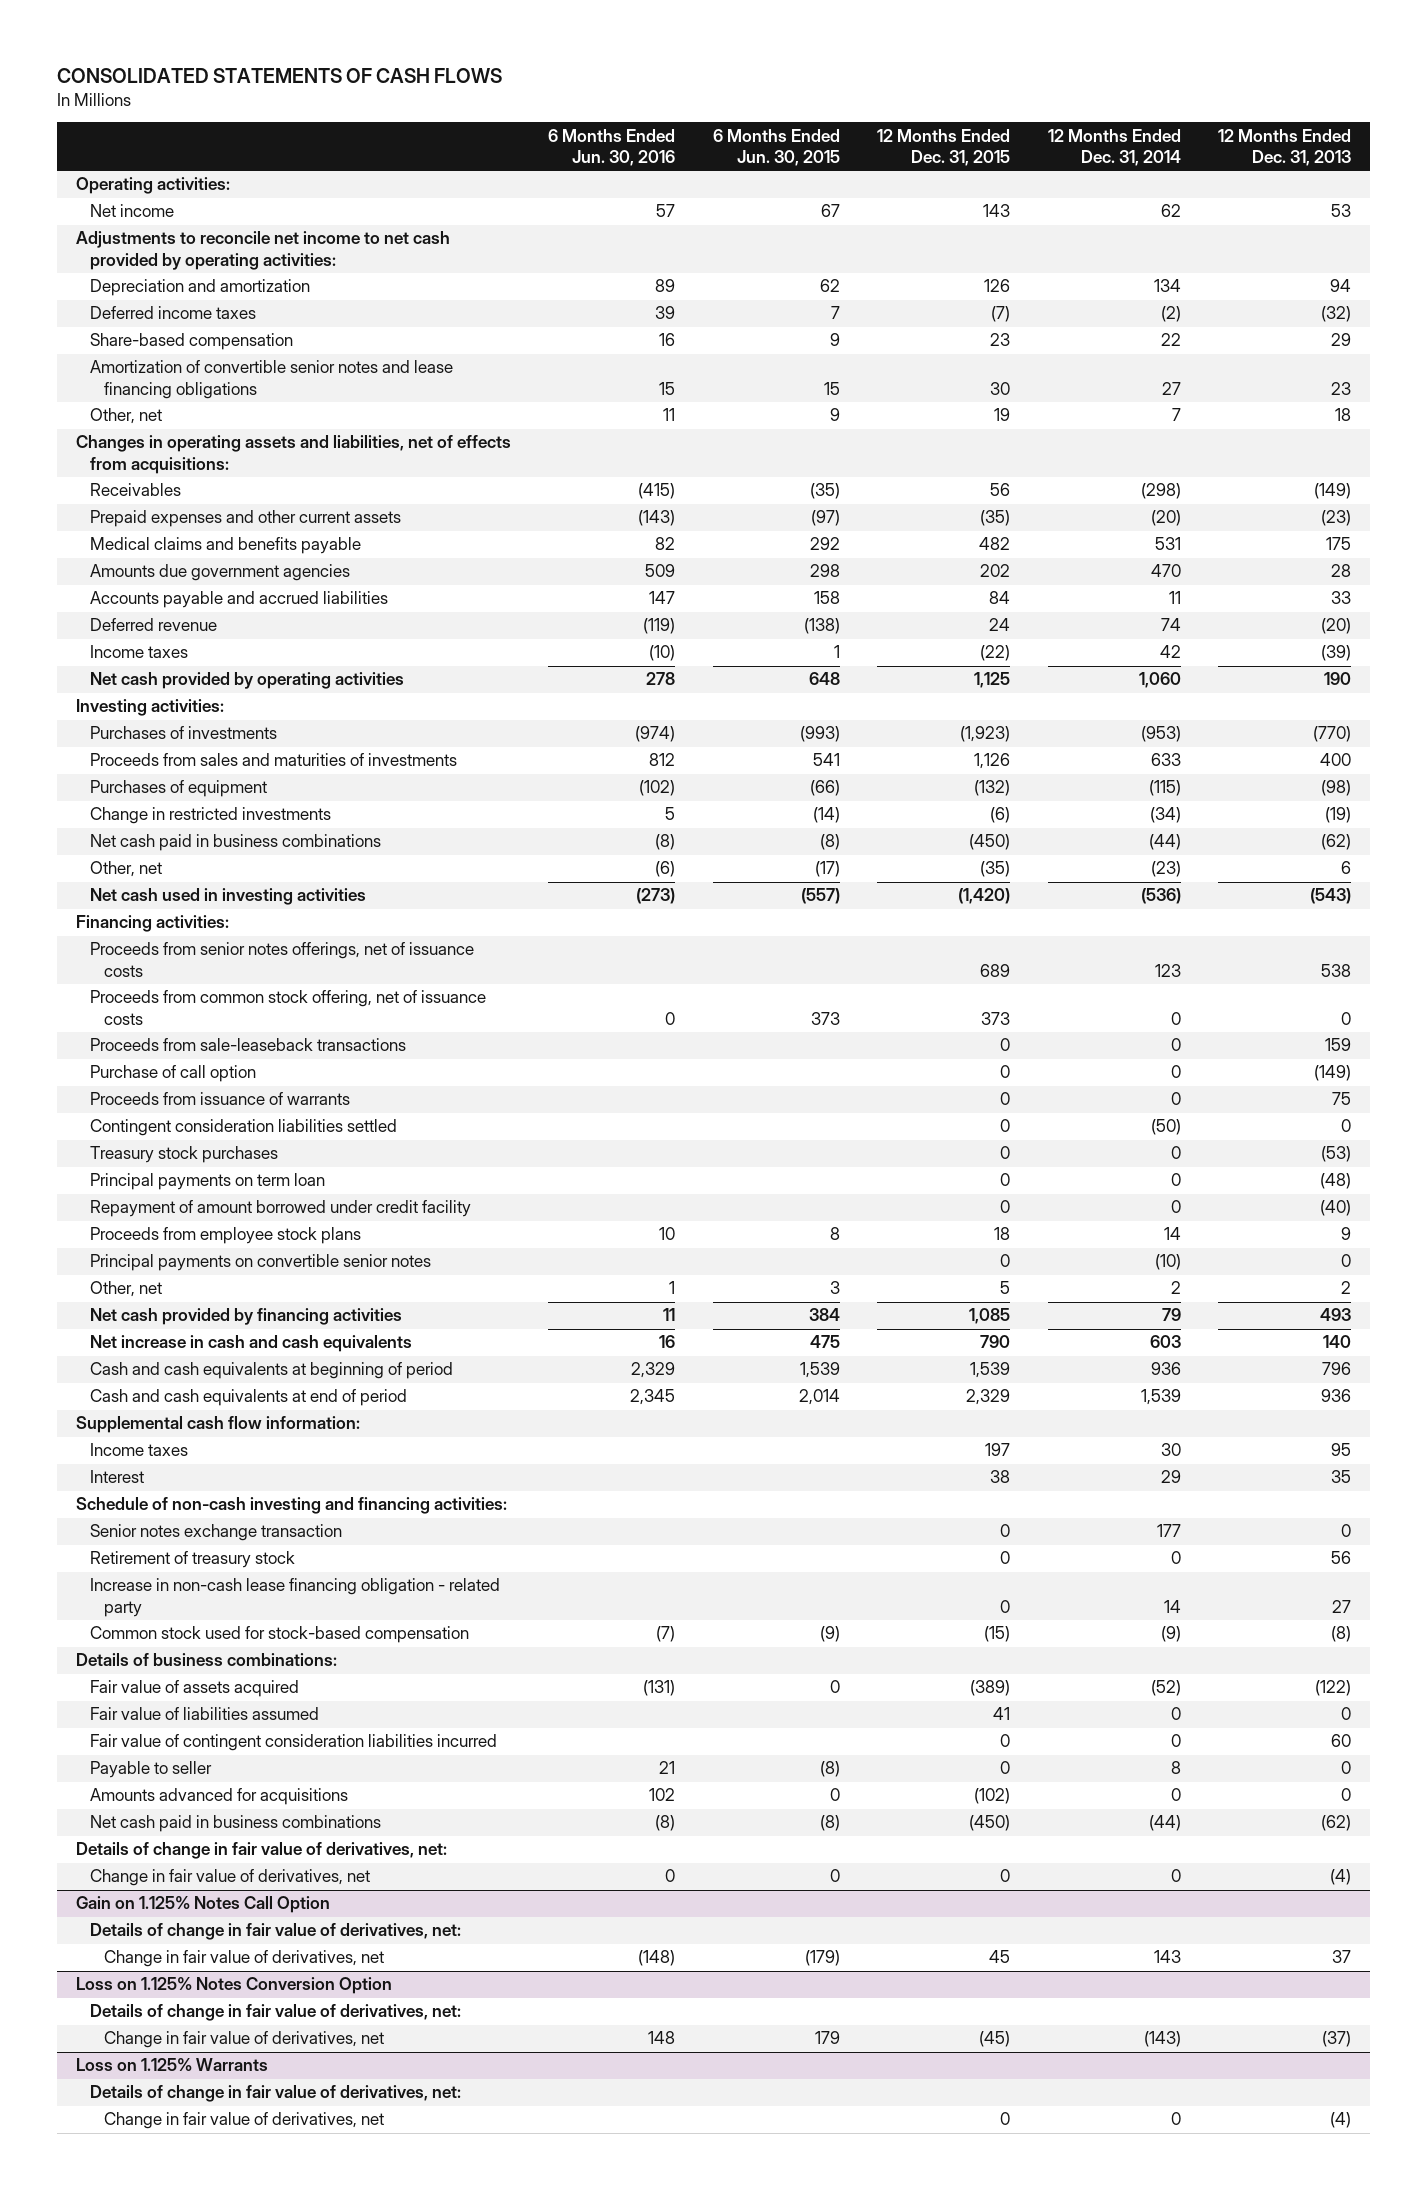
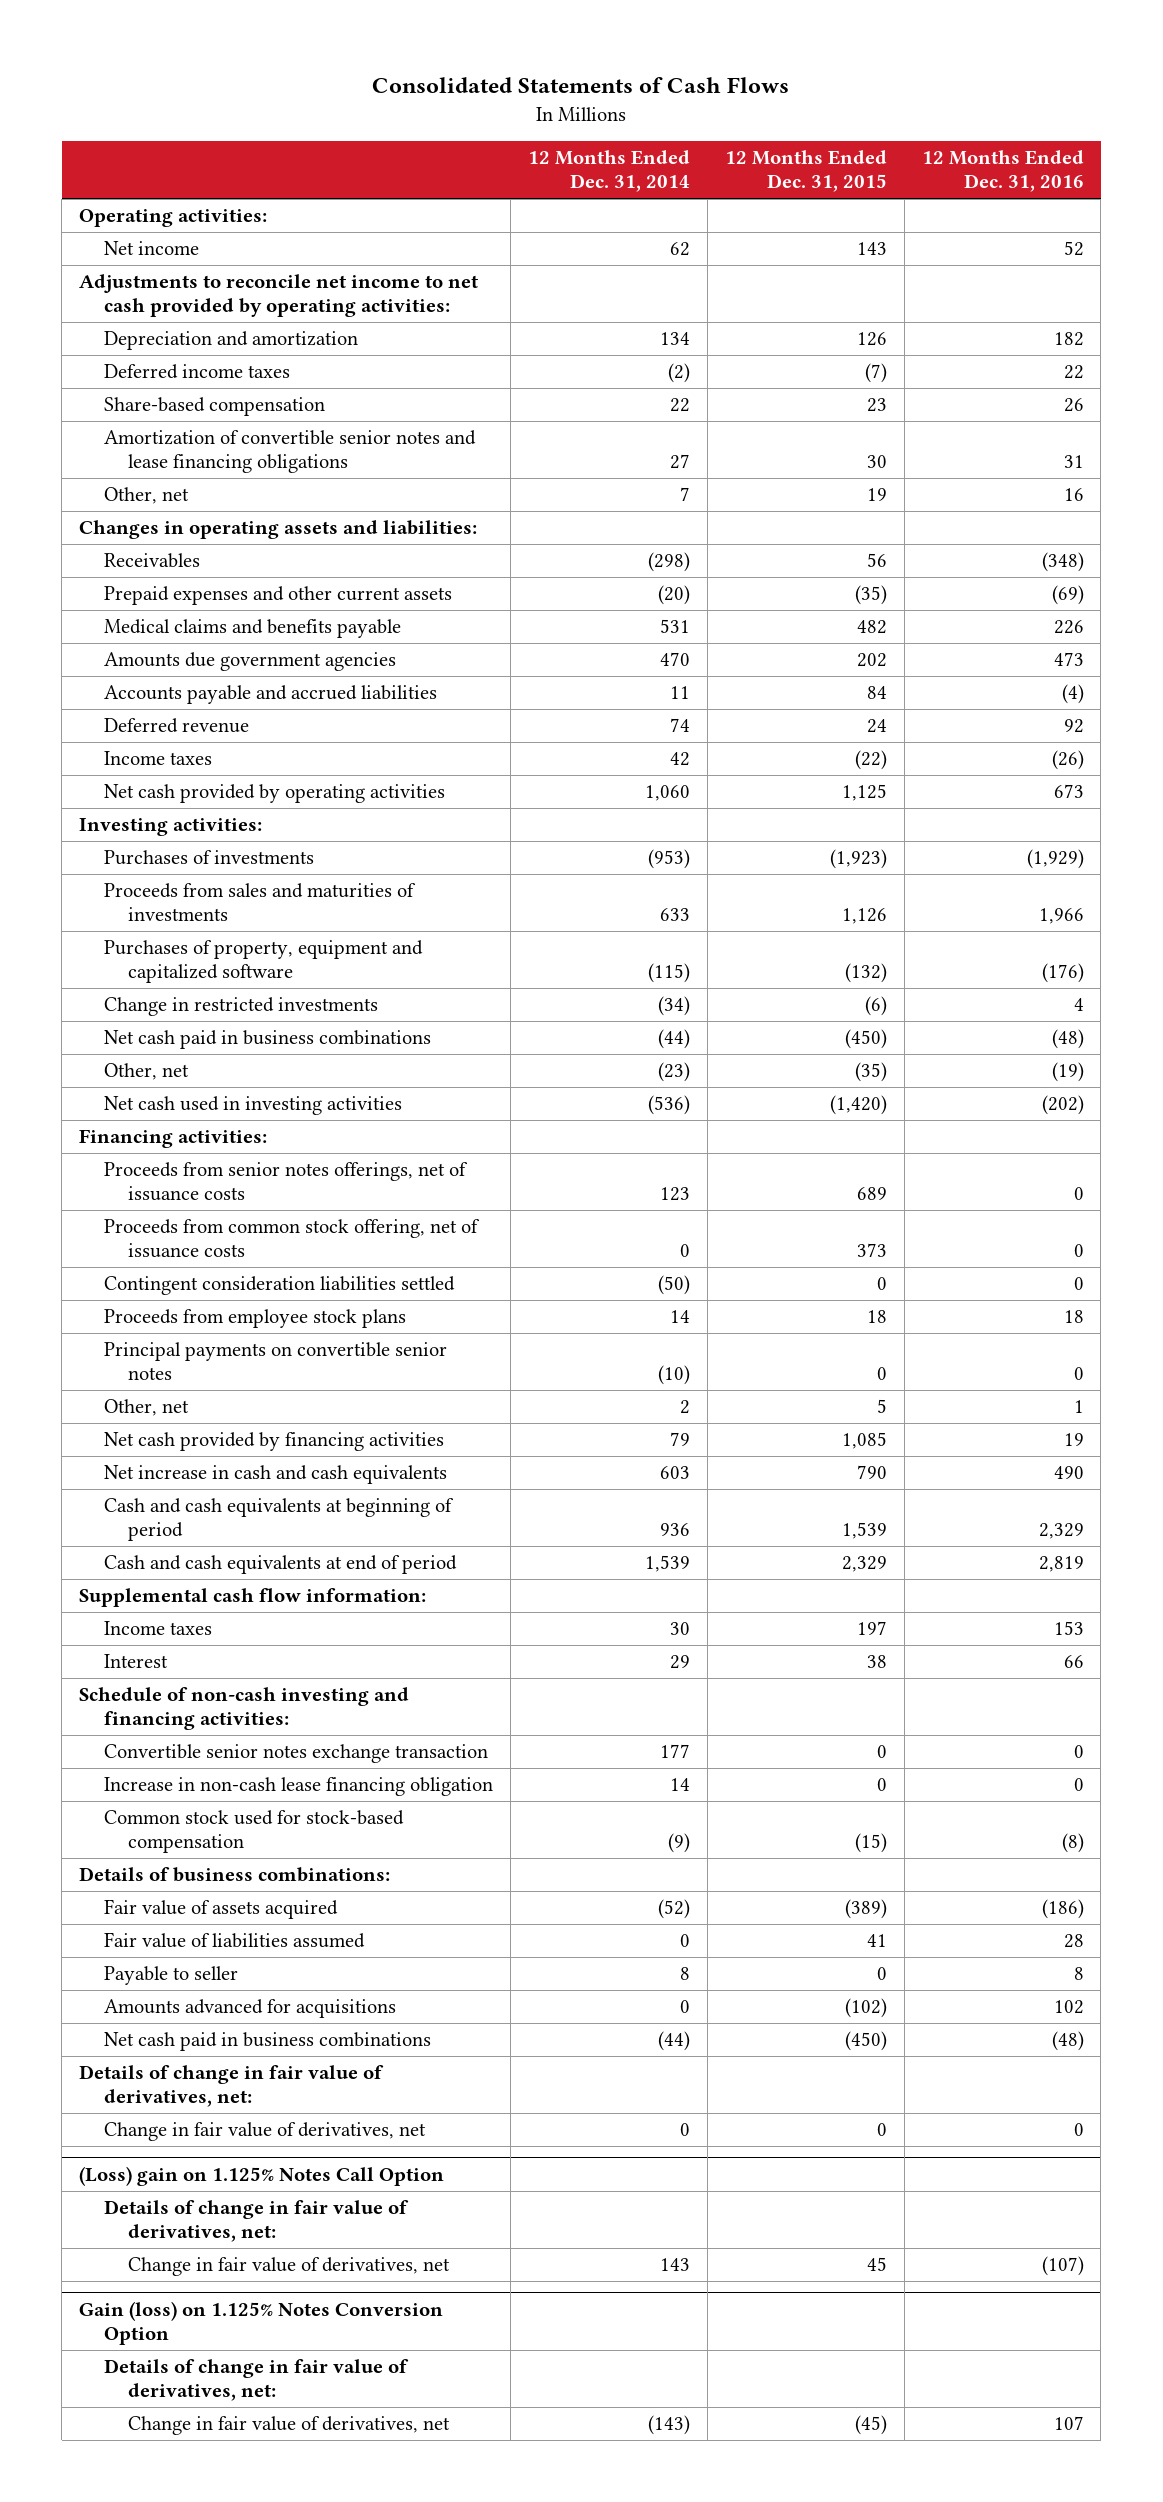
- CONSOLIDATED STATEMENTS OF CASH FLOWS
+ Consolidated Statements of Cash Flows
- | 6 Months Ended Jun. 30, 2016 | 6 Months Ended Jun. 30, 2015 | 12 Months Ended Dec. 31, 2015 | 12 Months Ended Dec. 31, 2014 | 12 Months Ended Dec. 31, 2013
+ | 12 Months Ended Dec. 31, 2014 | 12 Months Ended Dec. 31, 2015 | 12 Months Ended Dec. 31, 2016
- Changes in operating assets and liabilities, net of effects from acquisitions:
+ Changes in operating assets and liabilities:
- Purchases of equipment | (102) | (66) | (132) | (115) | (98)
+ Purchases of property, equipment and capitalized software | (115) | (132) | (176)
- Proceeds from sale-leaseback transactions | | | 0 | 0 | 159
- Purchase of call option | | | 0 | 0 | (149)
- Proceeds from issuance of warrants | | | 0 | 0 | 75
- Treasury stock purchases | | | 0 | 0 | (53)
- Principal payments on term loan | | | 0 | 0 | (48)
- Repayment of amount borrowed under credit facility | | | 0 | 0 | (40)
- Senior notes exchange transaction | | | 0 | 177 | 0
- Retirement of treasury stock | | | 0 | 0 | 56
- Increase in non-cash lease financing obligation - related party | | | 0 | 14 | 27
+ Convertible senior notes exchange transaction | 177 | 0 | 0
+ Increase in non-cash lease financing obligation | 14 | 0 | 0
- Fair value of contingent consideration liabilities incurred | | | 0 | 0 | 60
- Gain on 1.125% Notes Call Option
+ (Loss) gain on 1.125% Notes Call Option
- Loss on 1.125% Notes Conversion Option
+ Gain (loss) on 1.125% Notes Conversion Option
- Loss on 1.125% Warrants
- Details of change in fair value of derivatives, net:
- Change in fair value of derivatives, net | | | 0 | 0 | (4)

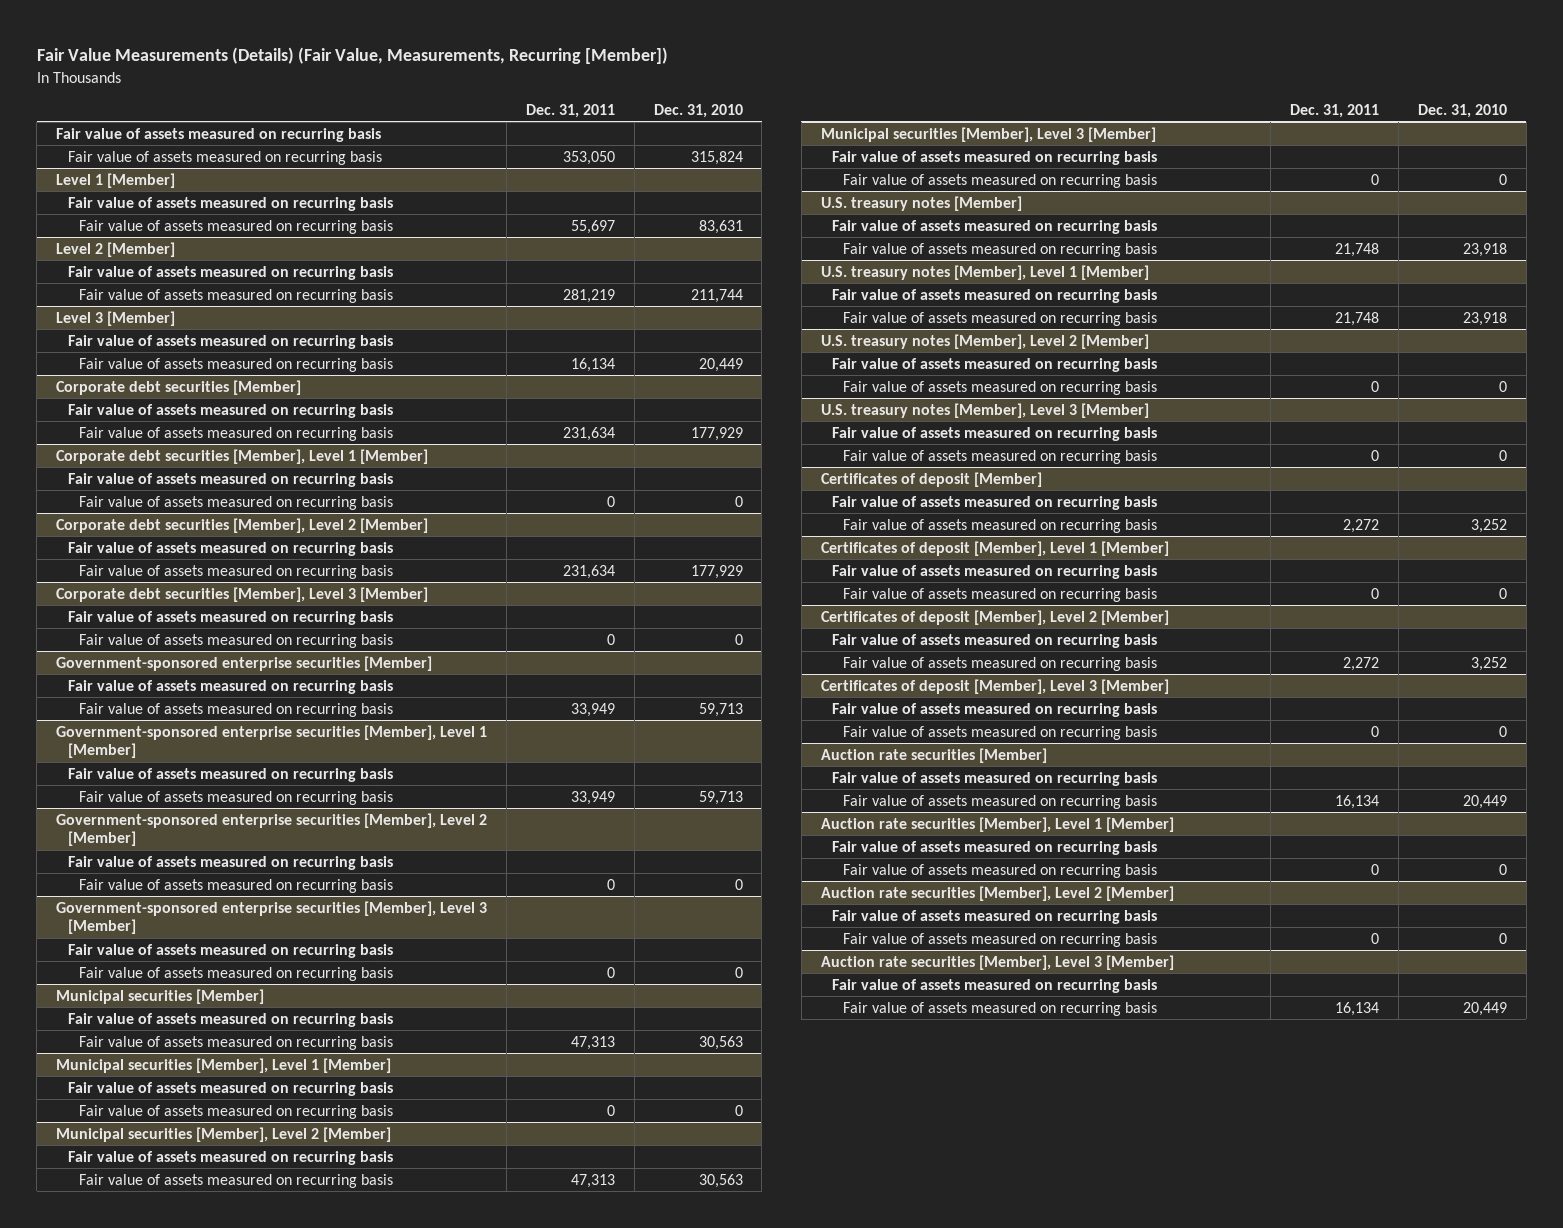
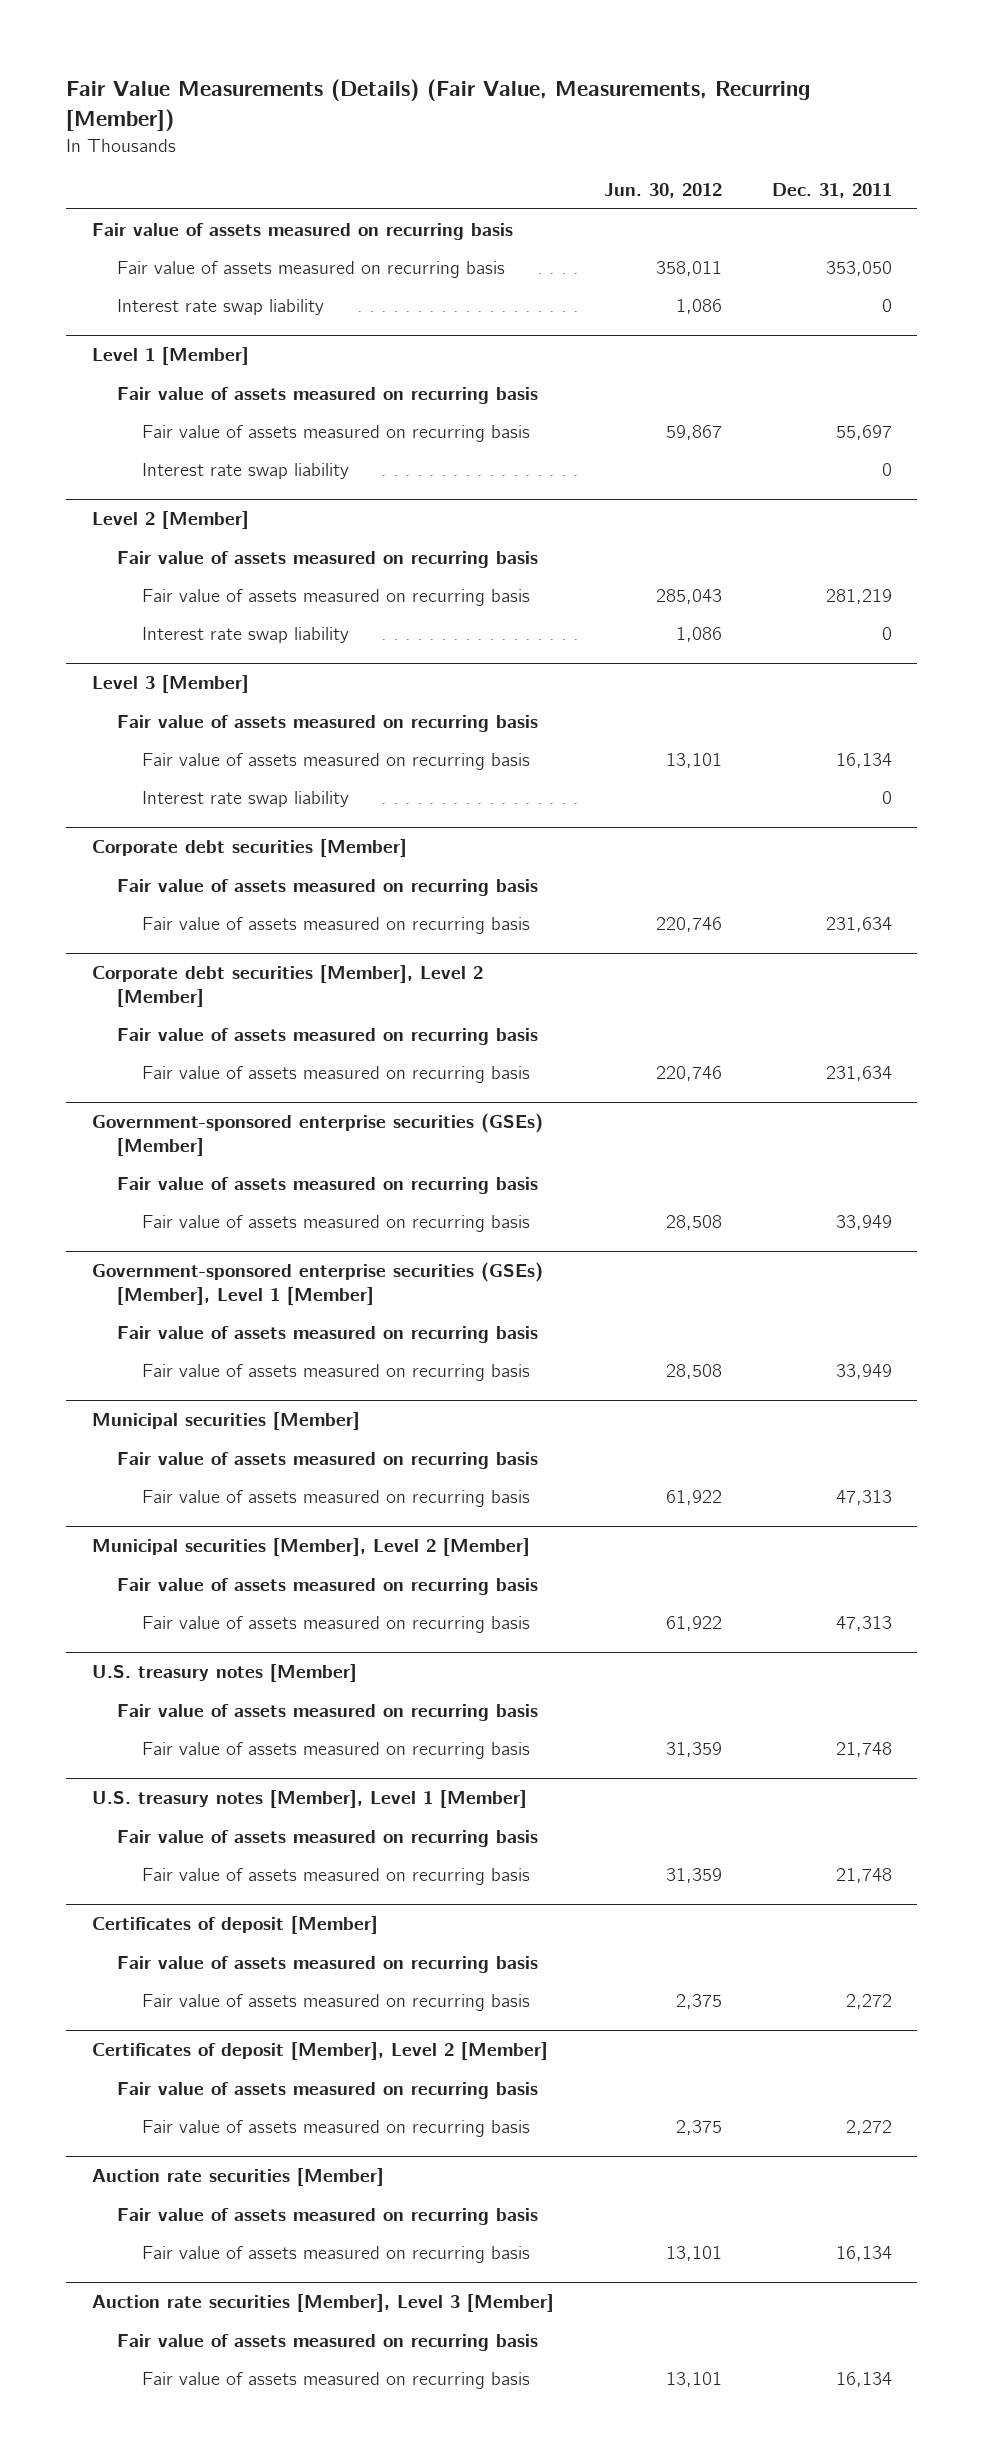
- | Dec. 31, 2011 | Dec. 31, 2010
+ | Jun. 30, 2012 | Dec. 31, 2011
+ Interest rate swap liability | 1,086 | 0
@ Level 1 [Member]
+ Interest rate swap liability | | 0
@ Level 2 [Member]
+ Interest rate swap liability | 1,086 | 0
@ Level 3 [Member]
+ Interest rate swap liability | | 0
- Corporate debt securities [Member], Level 1 [Member]
- Fair value of assets measured on recurring basis
- Fair value of assets measured on recurring basis | 0 | 0
- Corporate debt securities [Member], Level 3 [Member]
- Fair value of assets measured on recurring basis
- Fair value of assets measured on recurring basis | 0 | 0
- Government-sponsored enterprise securities [Member]
+ Government-sponsored enterprise securities (GSEs) [Member]
- Government-sponsored enterprise securities [Member], Level 1 [Member]
+ Government-sponsored enterprise securities (GSEs) [Member], Level 1 [Member]
- Government-sponsored enterprise securities [Member], Level 2 [Member]
- Fair value of assets measured on recurring basis
- Fair value of assets measured on recurring basis | 0 | 0
- Government-sponsored enterprise securities [Member], Level 3 [Member]
- Fair value of assets measured on recurring basis
- Fair value of assets measured on recurring basis | 0 | 0
- Municipal securities [Member], Level 1 [Member]
- Fair value of assets measured on recurring basis
- Fair value of assets measured on recurring basis | 0 | 0
- Municipal securities [Member], Level 3 [Member]
- Fair value of assets measured on recurring basis
- Fair value of assets measured on recurring basis | 0 | 0
- U.S. treasury notes [Member], Level 2 [Member]
- Fair value of assets measured on recurring basis
- Fair value of assets measured on recurring basis | 0 | 0
- U.S. treasury notes [Member], Level 3 [Member]
- Fair value of assets measured on recurring basis
- Fair value of assets measured on recurring basis | 0 | 0
- Certificates of deposit [Member], Level 1 [Member]
- Fair value of assets measured on recurring basis
- Fair value of assets measured on recurring basis | 0 | 0
- Certificates of deposit [Member], Level 3 [Member]
- Fair value of assets measured on recurring basis
- Fair value of assets measured on recurring basis | 0 | 0
- Auction rate securities [Member], Level 1 [Member]
- Fair value of assets measured on recurring basis
- Fair value of assets measured on recurring basis | 0 | 0
- Auction rate securities [Member], Level 2 [Member]
- Fair value of assets measured on recurring basis
- Fair value of assets measured on recurring basis | 0 | 0

